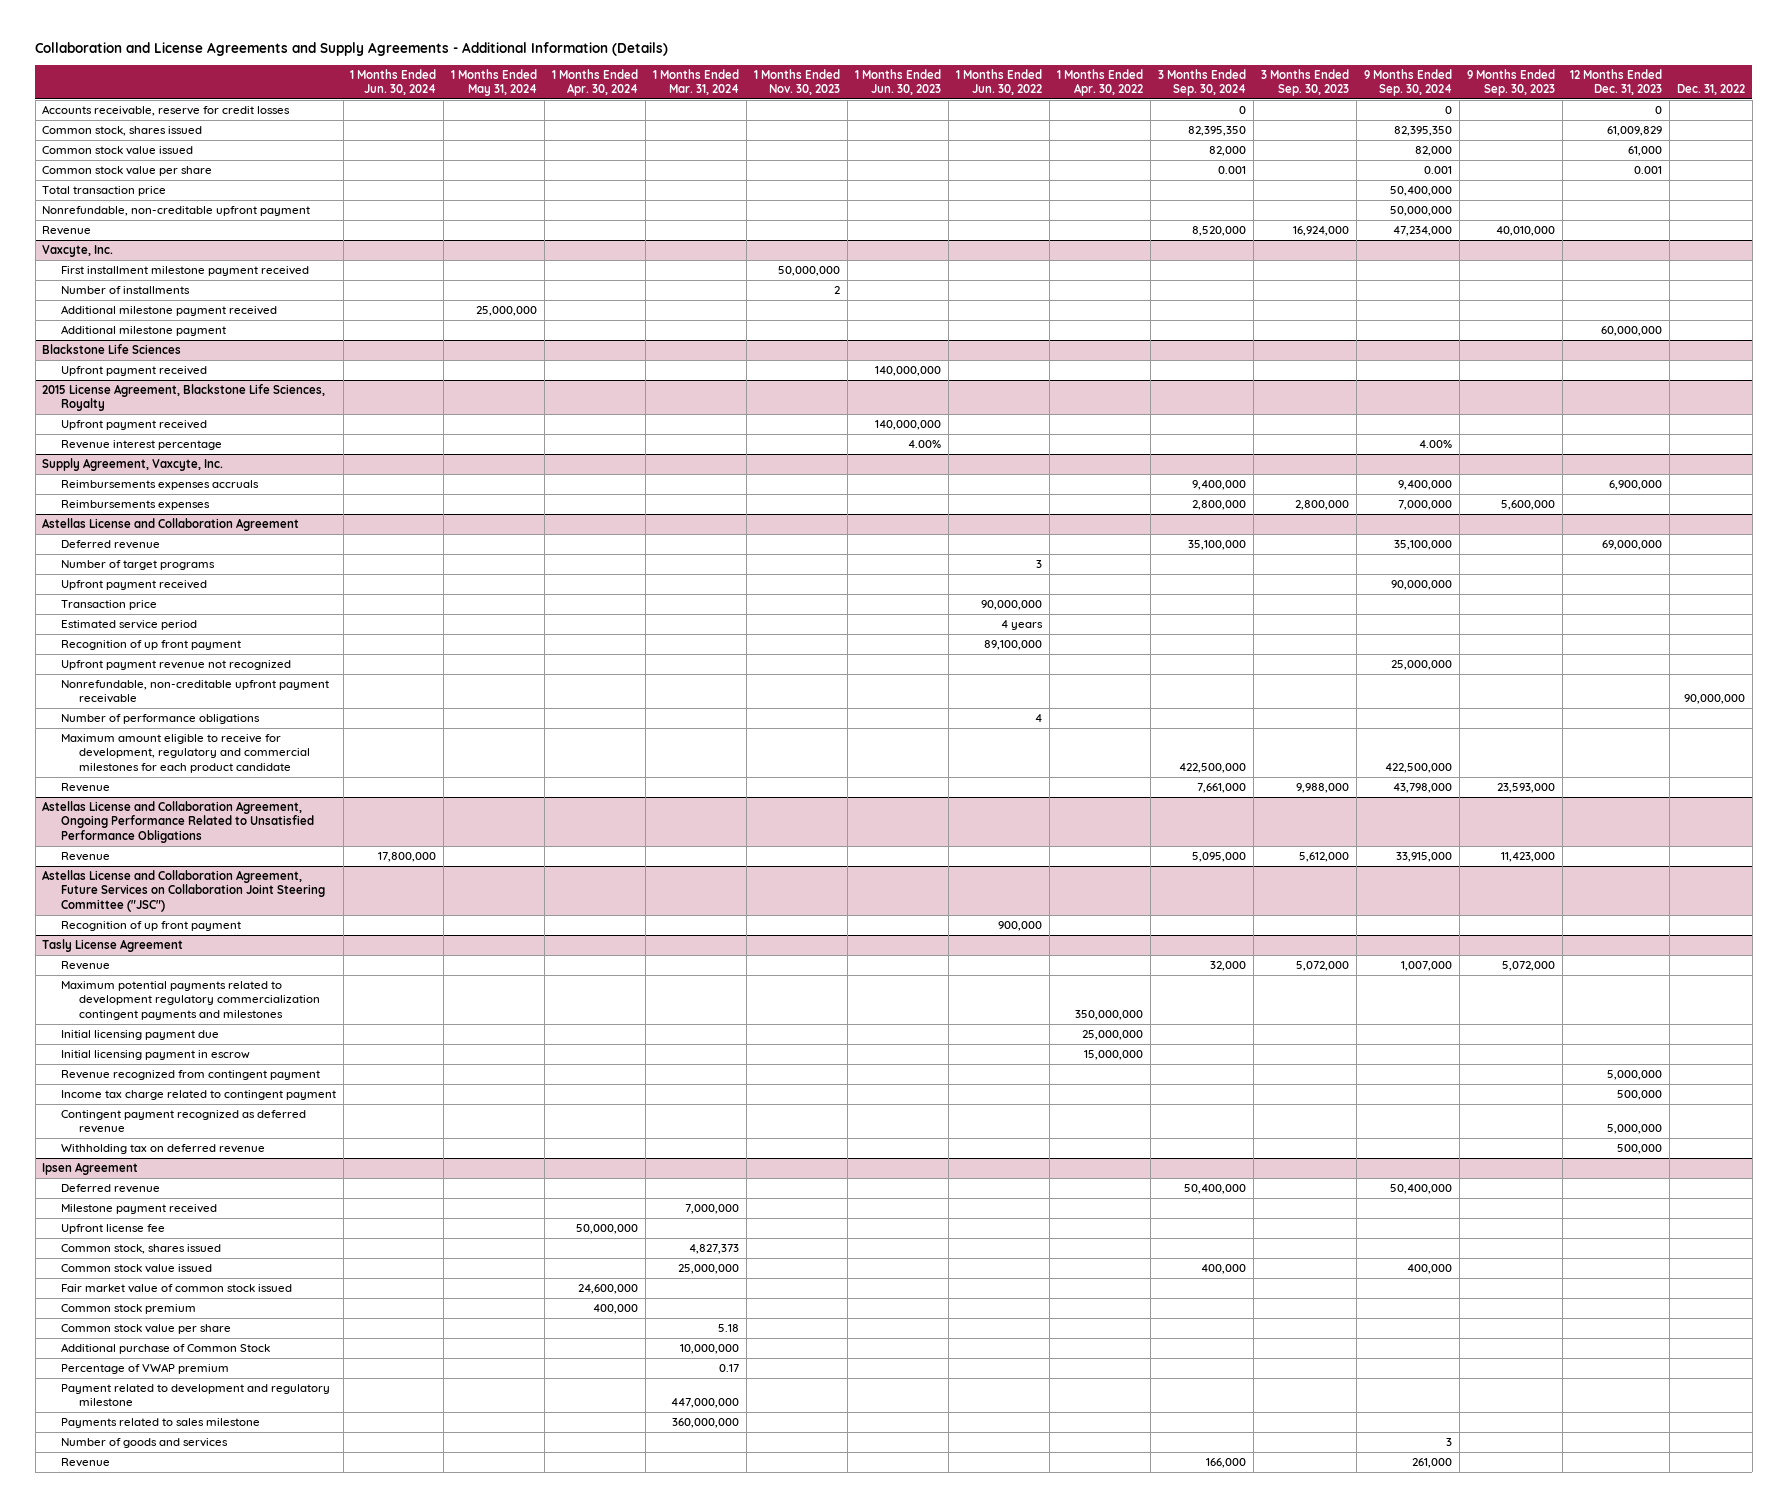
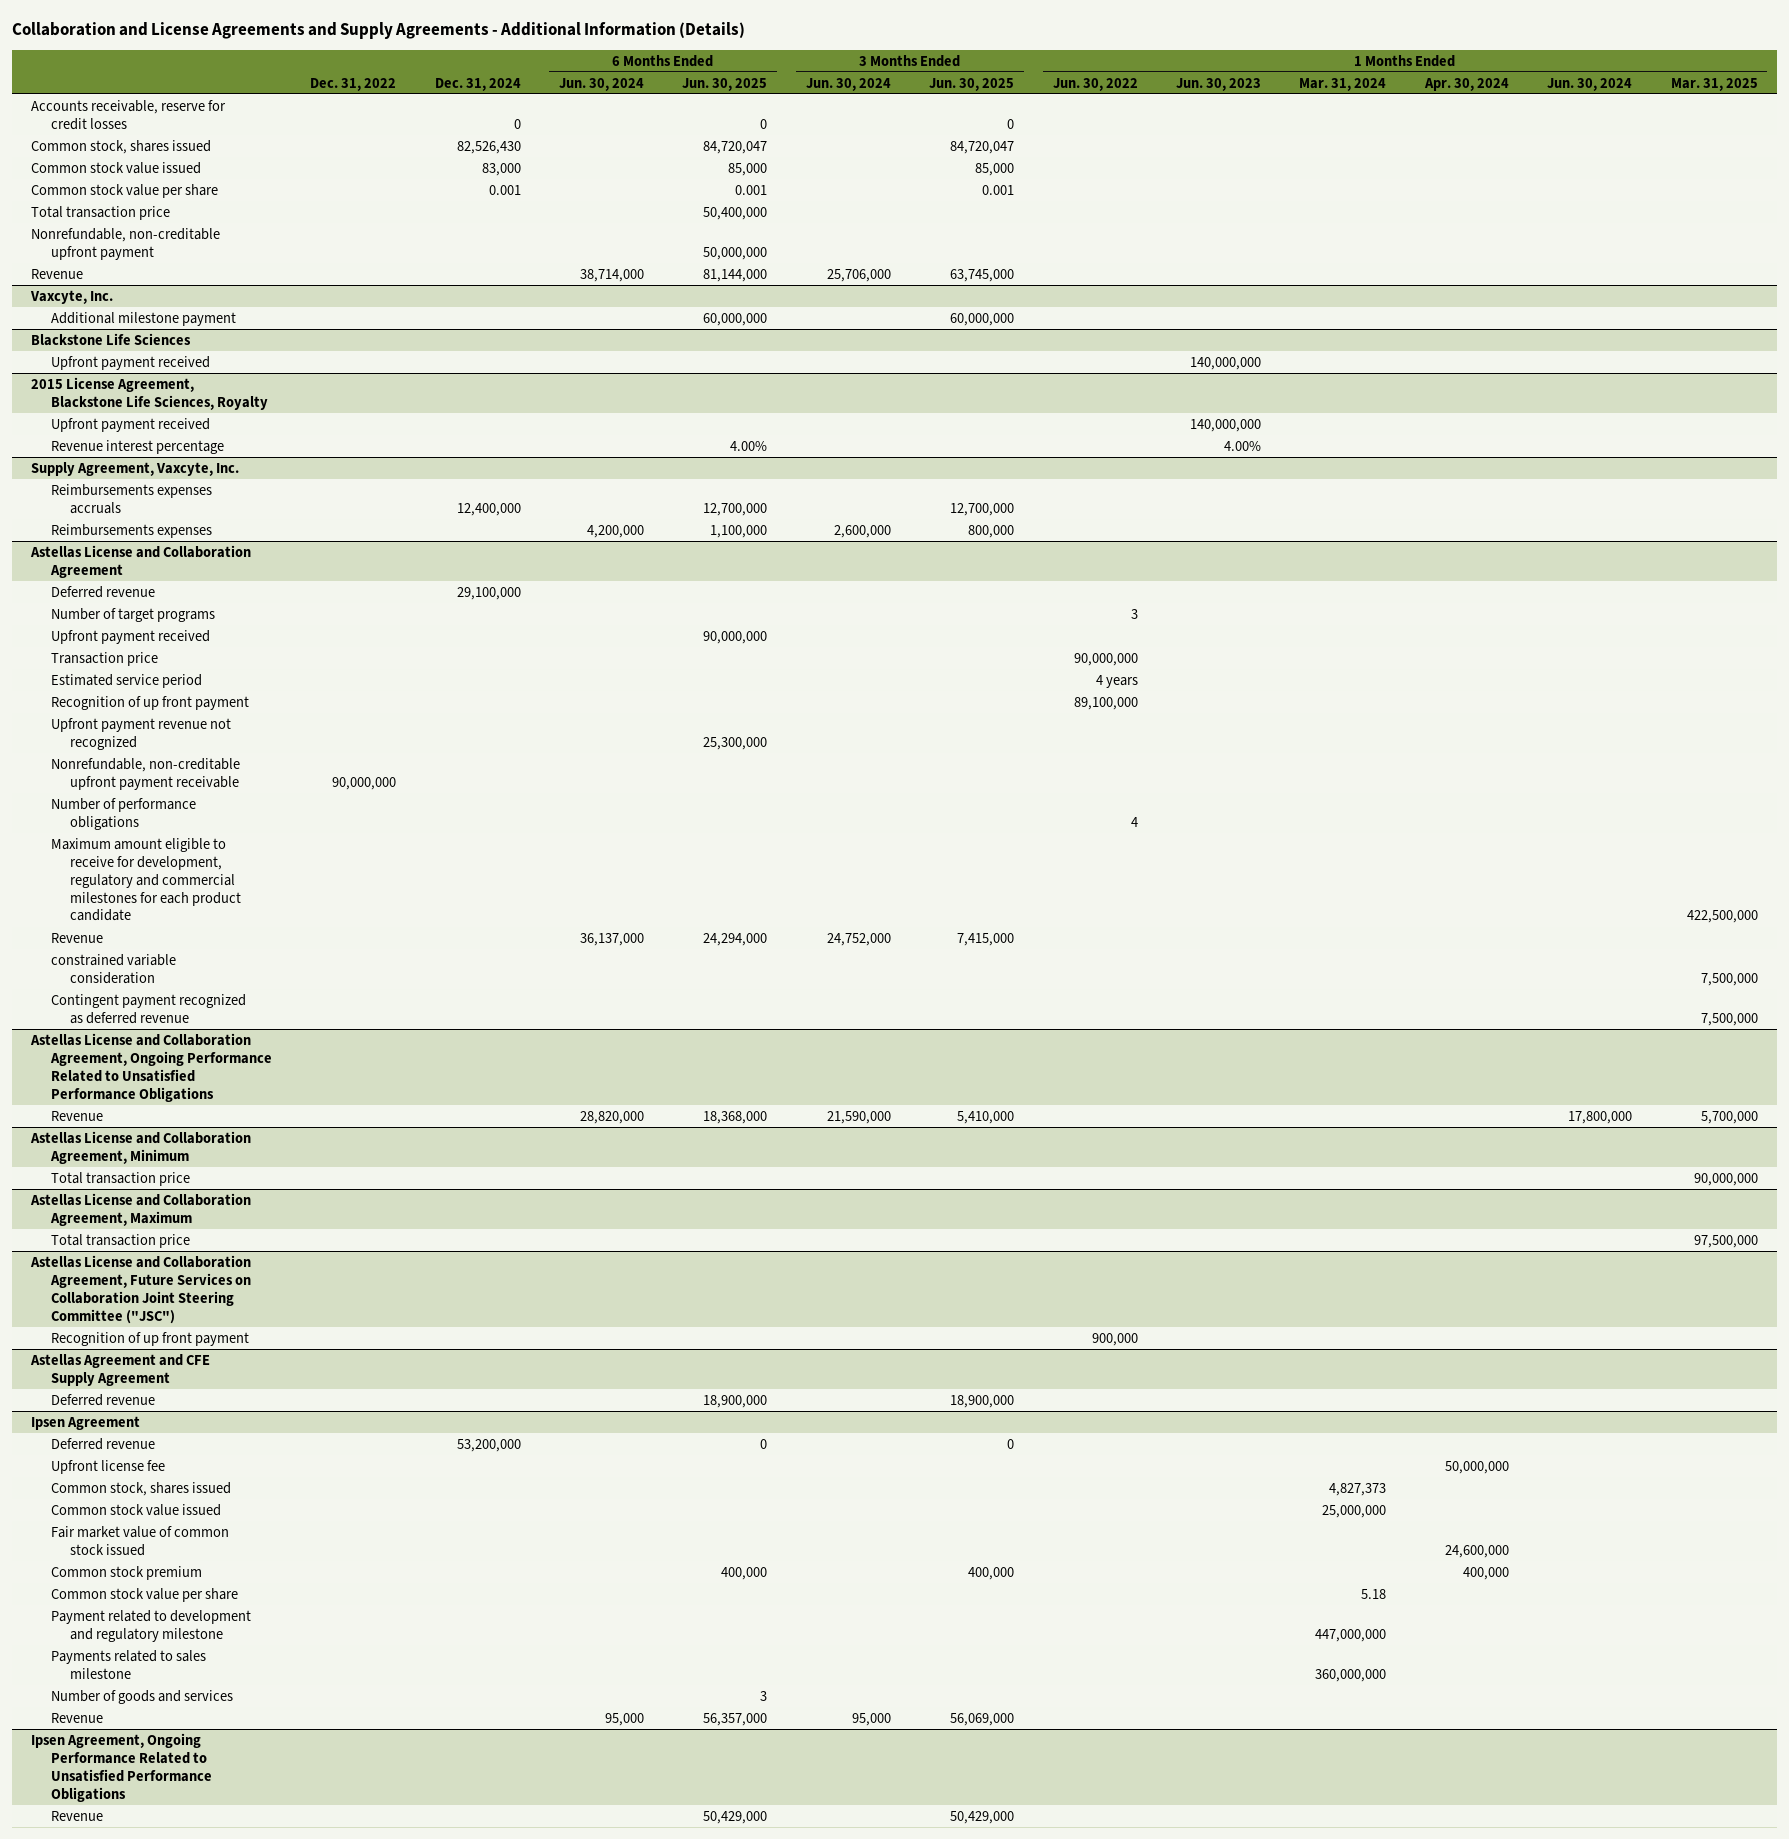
- | 1 Months Ended Jun. 30, 2024 | 1 Months Ended May 31, 2024 | 1 Months Ended Apr. 30, 2024 | 1 Months Ended Mar. 31, 2024 | 1 Months Ended Nov. 30, 2023 | 1 Months Ended Jun. 30, 2023 | 1 Months Ended Jun. 30, 2022 | 1 Months Ended Apr. 30, 2022 | 3 Months Ended Sep. 30, 2024 | 3 Months Ended Sep. 30, 2023 | 9 Months Ended Sep. 30, 2024 | 9 Months Ended Sep. 30, 2023 | 12 Months Ended Dec. 31, 2023 | Dec. 31, 2022
+ | Dec. 31, 2022 | Dec. 31, 2024 | 6 Months Ended Jun. 30, 2024 | 6 Months Ended Jun. 30, 2025 | 3 Months Ended Jun. 30, 2024 | 3 Months Ended Jun. 30, 2025 | 1 Months Ended Jun. 30, 2022 | 1 Months Ended Jun. 30, 2023 | 1 Months Ended Mar. 31, 2024 | 1 Months Ended Apr. 30, 2024 | 1 Months Ended Jun. 30, 2024 | 1 Months Ended Mar. 31, 2025
@ Vaxcyte, Inc.
- First installment milestone payment received | | | | | 50,000,000 | | | | | | | | |
- Number of installments | | | | | 2 | | | | | | | | |
- Additional milestone payment received | | 25,000,000 | | | | | | | | | | | |
@ Astellas License and Collaboration Agreement
+ constrained variable consideration | | | | | | | | | | | | 7,500,000
+ Contingent payment recognized as deferred revenue | | | | | | | | | | | | 7,500,000
+ Astellas License and Collaboration Agreement, Minimum
+ Total transaction price | | | | | | | | | | | | 90,000,000
+ Astellas License and Collaboration Agreement, Maximum
+ Total transaction price | | | | | | | | | | | | 97,500,000
- Tasly License Agreement
- Revenue | | | | | | | | | 32,000 | 5,072,000 | 1,007,000 | 5,072,000 | |
- Maximum potential payments related to development regulatory commercialization contingent payments and milestones | | | | | | | | 350,000,000 | | | | | |
- Initial licensing payment due | | | | | | | | 25,000,000 | | | | | |
- Initial licensing payment in escrow | | | | | | | | 15,000,000 | | | | | |
- Revenue recognized from contingent payment | | | | | | | | | | | | | 5,000,000 |
- Income tax charge related to contingent payment | | | | | | | | | | | | | 500,000 |
- Contingent payment recognized as deferred revenue | | | | | | | | | | | | | 5,000,000 |
- Withholding tax on deferred revenue | | | | | | | | | | | | | 500,000 |
+ Astellas Agreement and CFE Supply Agreement
+ Deferred revenue | | | | 18,900,000 | | 18,900,000 | | | | | |
@ Ipsen Agreement
- Milestone payment received | | | | 7,000,000 | | | | | | | | | |
- Additional purchase of Common Stock | | | | 10,000,000 | | | | | | | | | |
- Percentage of VWAP premium | | | | 0.17 | | | | | | | | | |
+ Ipsen Agreement, Ongoing Performance Related to Unsatisfied Performance Obligations
+ Revenue | | | | 50,429,000 | | 50,429,000 | | | | | |

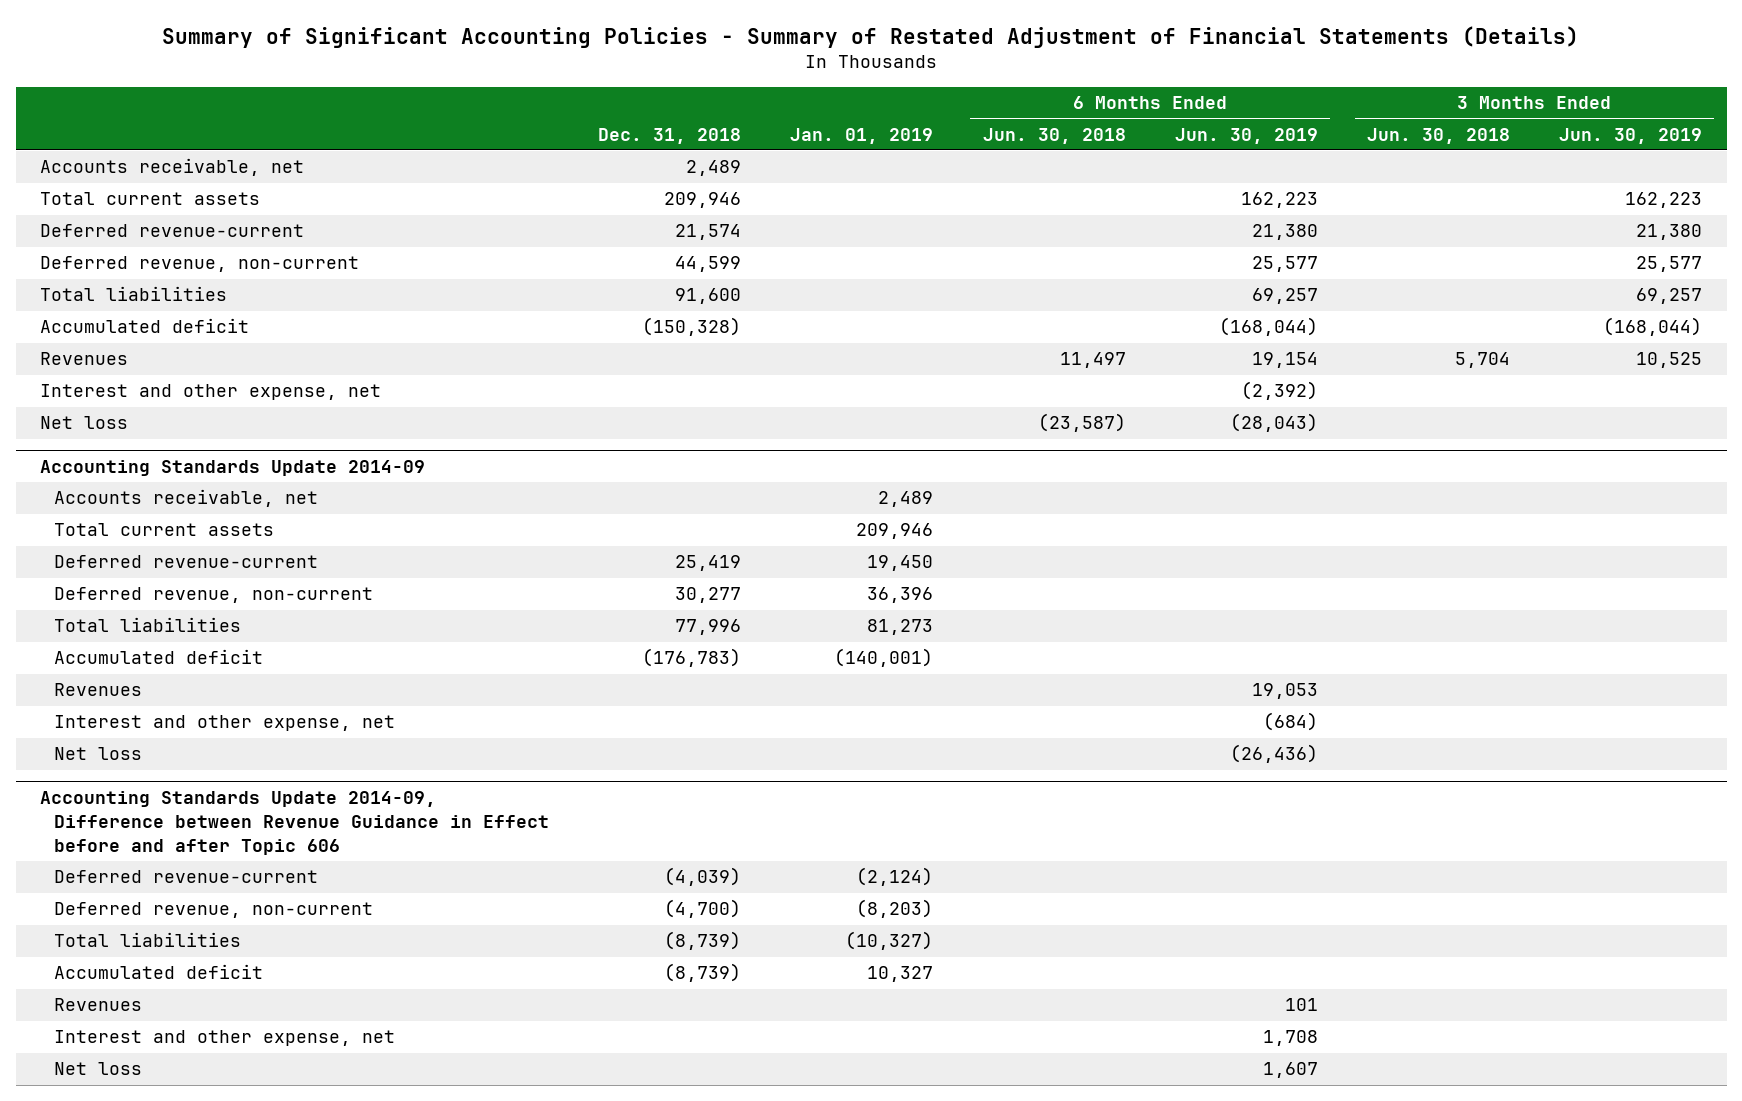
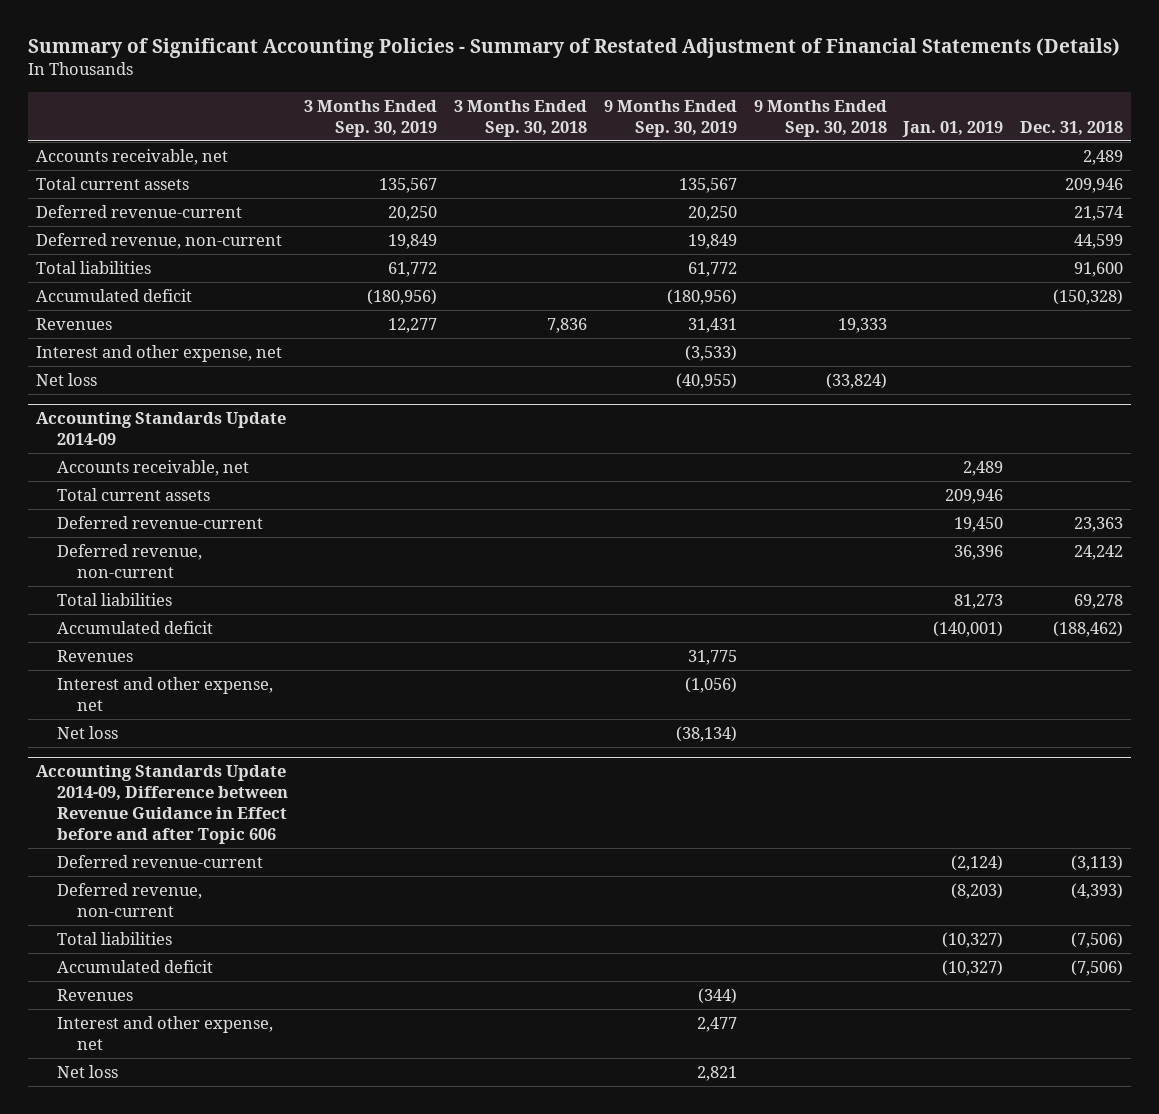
- | Dec. 31, 2018 | Jan. 01, 2019 | 6 Months Ended Jun. 30, 2018 | 6 Months Ended Jun. 30, 2019 | 3 Months Ended Jun. 30, 2018 | 3 Months Ended Jun. 30, 2019
+ | 3 Months Ended Sep. 30, 2019 | 3 Months Ended Sep. 30, 2018 | 9 Months Ended Sep. 30, 2019 | 9 Months Ended Sep. 30, 2018 | Jan. 01, 2019 | Dec. 31, 2018
@ Accounting Standards Update 2014-09
- Deferred revenue-current | 25,419 | 19,450 | | | |
- Deferred revenue, non-current | 30,277 | 36,396 | | | |
- Total liabilities | 77,996 | 81,273 | | | |
- Accumulated deficit | (176,783) | (140,001) | | | |
+ Deferred revenue-current | | | | | 19,450 | 23,363
+ Deferred revenue, non-current | | | | | 36,396 | 24,242
+ Total liabilities | | | | | 81,273 | 69,278
+ Accumulated deficit | | | | | (140,001) | (188,462)
@ Accounting Standards Update 2014-09, Difference between Revenue Guidance in Effect before and after Topic 606
- Deferred revenue-current | (4,039) | (2,124) | | | |
- Deferred revenue, non-current | (4,700) | (8,203) | | | |
- Total liabilities | (8,739) | (10,327) | | | |
- Accumulated deficit | (8,739) | 10,327 | | | |
+ Deferred revenue-current | | | | | (2,124) | (3,113)
+ Deferred revenue, non-current | | | | | (8,203) | (4,393)
+ Total liabilities | | | | | (10,327) | (7,506)
+ Accumulated deficit | | | | | (10,327) | (7,506)

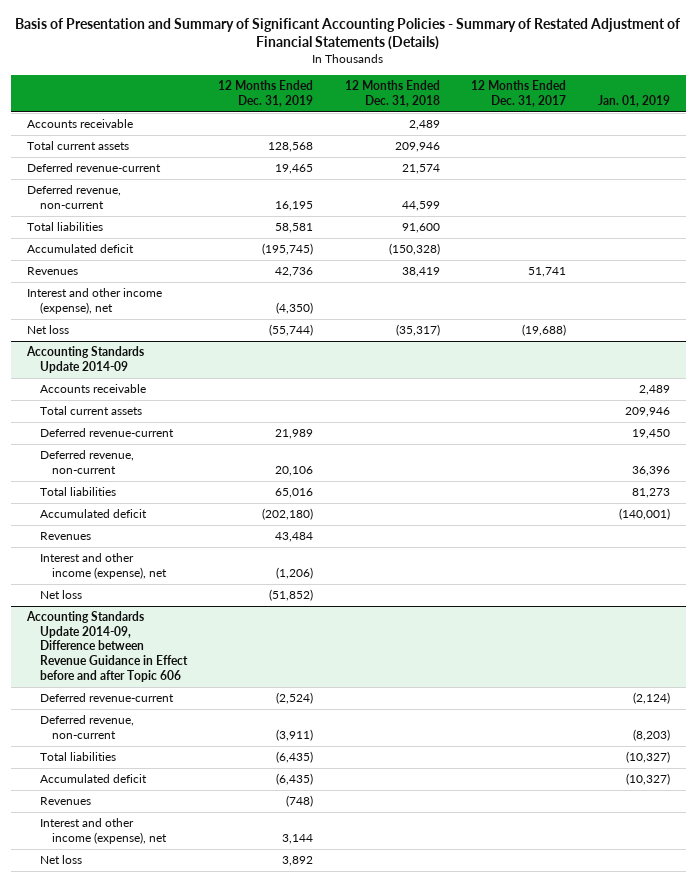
- Summary of Significant Accounting Policies - Summary of Restated Adjustment of Financial Statements (Details)
+ Basis of Presentation and Summary of Significant Accounting Policies - Summary of Restated Adjustment of Financial Statements (Details)
- | 3 Months Ended Sep. 30, 2019 | 3 Months Ended Sep. 30, 2018 | 9 Months Ended Sep. 30, 2019 | 9 Months Ended Sep. 30, 2018 | Jan. 01, 2019 | Dec. 31, 2018
+ | 12 Months Ended Dec. 31, 2019 | 12 Months Ended Dec. 31, 2018 | 12 Months Ended Dec. 31, 2017 | Jan. 01, 2019
- Accounts receivable, net | | | | | | 2,489
+ Accounts receivable | | 2,489 | |
- Interest and other expense, net | | | (3,533) | | |
+ Interest and other income (expense), net | (4,350) | | |
@ Accounting Standards Update 2014-09
- Accounts receivable, net | | | | | 2,489 |
+ Accounts receivable | | | | 2,489
- Interest and other expense, net | | | (1,056) | | |
+ Interest and other income (expense), net | (1,206) | | |
@ Accounting Standards Update 2014-09, Difference between Revenue Guidance in Effect before and after Topic 606
- Interest and other expense, net | | | 2,477 | | |
+ Interest and other income (expense), net | 3,144 | | |

